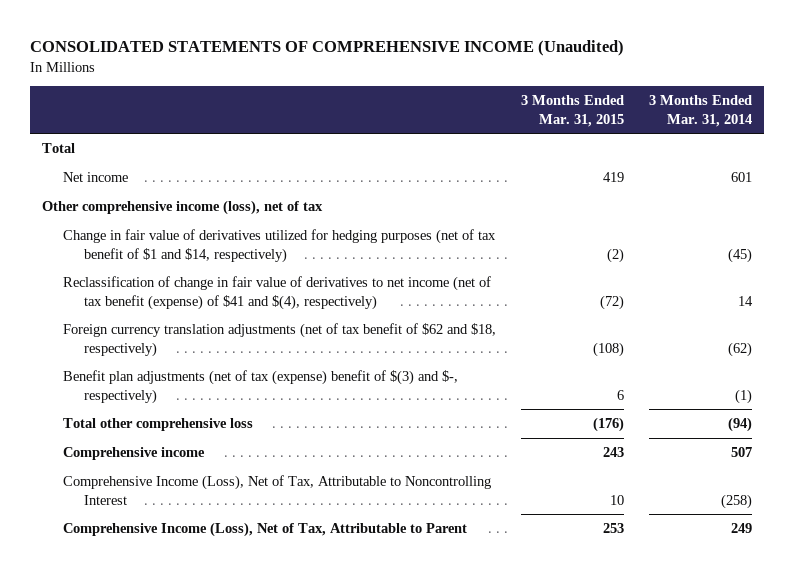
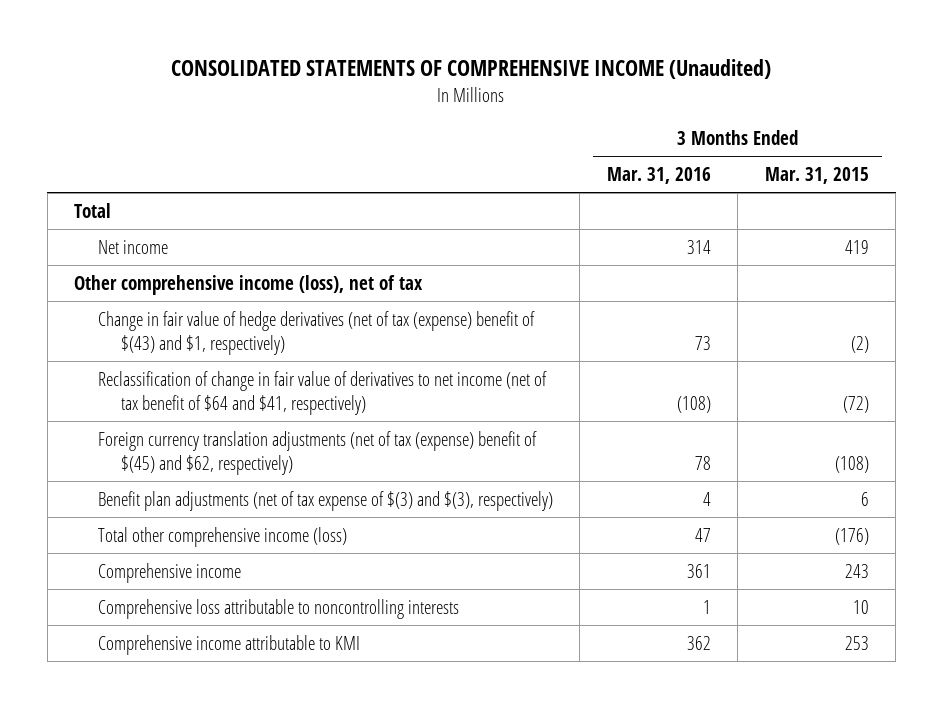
- | 3 Months Ended Mar. 31, 2015 | 3 Months Ended Mar. 31, 2014
+ | 3 Months Ended Mar. 31, 2016 | 3 Months Ended Mar. 31, 2015
- Change in fair value of derivatives utilized for hedging purposes (net of tax benefit of $1 and $14, respectively) | (2) | (45)
- Reclassification of change in fair value of derivatives to net income (net of tax benefit (expense) of $41 and $(4), respectively) | (72) | 14
- Foreign currency translation adjustments (net of tax benefit of $62 and $18, respectively) | (108) | (62)
- Benefit plan adjustments (net of tax (expense) benefit of $(3) and $-, respectively) | 6 | (1)
- Total other comprehensive loss | (176) | (94)
+ Change in fair value of hedge derivatives (net of tax (expense) benefit of $(43) and $1, respectively) | 73 | (2)
+ Reclassification of change in fair value of derivatives to net income (net of tax benefit of $64 and $41, respectively) | (108) | (72)
+ Foreign currency translation adjustments (net of tax (expense) benefit of $(45) and $62, respectively) | 78 | (108)
+ Benefit plan adjustments (net of tax expense of $(3) and $(3), respectively) | 4 | 6
+ Total other comprehensive income (loss) | 47 | (176)
- Comprehensive Income (Loss), Net of Tax, Attributable to Noncontrolling Interest | 10 | (258)
- Comprehensive Income (Loss), Net of Tax, Attributable to Parent | 253 | 249
+ Comprehensive loss attributable to noncontrolling interests | 1 | 10
+ Comprehensive income attributable to KMI | 362 | 253

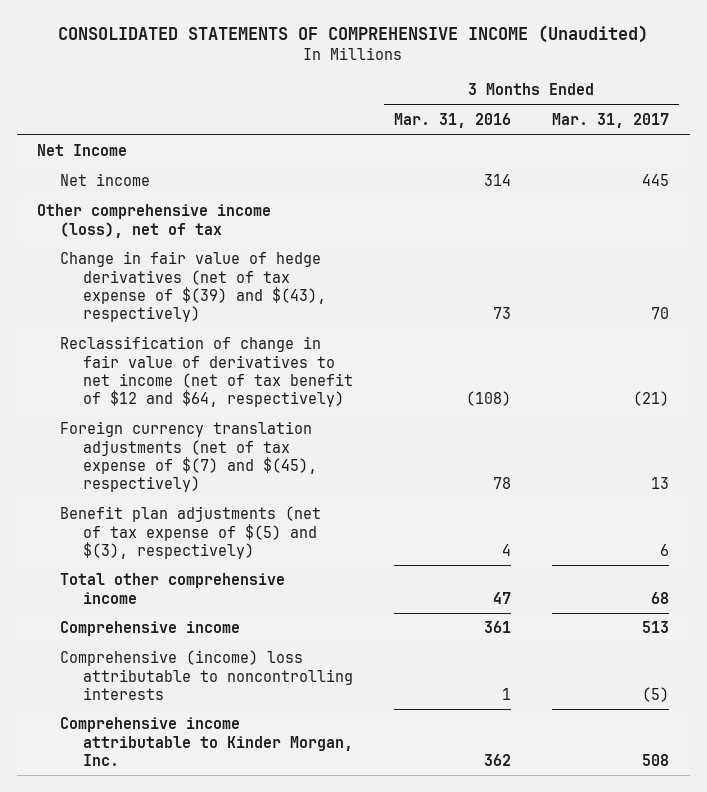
- | 3 Months Ended Mar. 31, 2016 | 3 Months Ended Mar. 31, 2015
+ | 3 Months Ended Mar. 31, 2016 | 3 Months Ended Mar. 31, 2017
- Total
+ Net Income
- Change in fair value of hedge derivatives (net of tax (expense) benefit of $(43) and $1, respectively) | 73 | (2)
- Reclassification of change in fair value of derivatives to net income (net of tax benefit of $64 and $41, respectively) | (108) | (72)
- Foreign currency translation adjustments (net of tax (expense) benefit of $(45) and $62, respectively) | 78 | (108)
- Benefit plan adjustments (net of tax expense of $(3) and $(3), respectively) | 4 | 6
- Total other comprehensive income (loss) | 47 | (176)
+ Change in fair value of hedge derivatives (net of tax expense of $(39) and $(43), respectively) | 73 | 70
+ Reclassification of change in fair value of derivatives to net income (net of tax benefit of $12 and $64, respectively) | (108) | (21)
+ Foreign currency translation adjustments (net of tax expense of $(7) and $(45), respectively) | 78 | 13
+ Benefit plan adjustments (net of tax expense of $(5) and $(3), respectively) | 4 | 6
+ Total other comprehensive income | 47 | 68
- Comprehensive loss attributable to noncontrolling interests | 1 | 10
- Comprehensive income attributable to KMI | 362 | 253
+ Comprehensive (income) loss attributable to noncontrolling interests | 1 | (5)
+ Comprehensive income attributable to Kinder Morgan, Inc. | 362 | 508

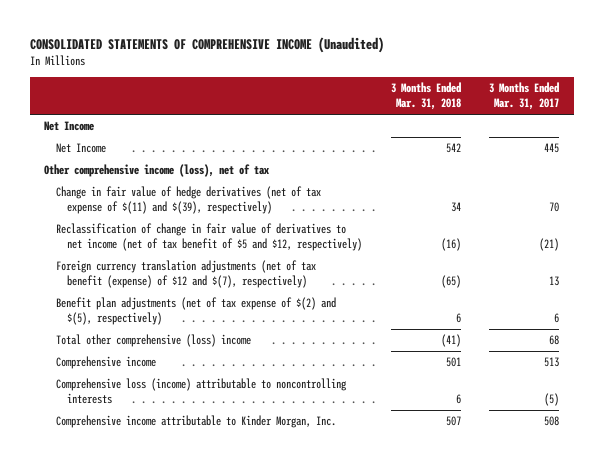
- | 3 Months Ended Mar. 31, 2016 | 3 Months Ended Mar. 31, 2017
+ | 3 Months Ended Mar. 31, 2018 | 3 Months Ended Mar. 31, 2017
- Net income | 314 | 445
+ Net Income | 542 | 445
- Change in fair value of hedge derivatives (net of tax expense of $(39) and $(43), respectively) | 73 | 70
- Reclassification of change in fair value of derivatives to net income (net of tax benefit of $12 and $64, respectively) | (108) | (21)
- Foreign currency translation adjustments (net of tax expense of $(7) and $(45), respectively) | 78 | 13
- Benefit plan adjustments (net of tax expense of $(5) and $(3), respectively) | 4 | 6
- Total other comprehensive income | 47 | 68
+ Change in fair value of hedge derivatives (net of tax expense of $(11) and $(39), respectively) | 34 | 70
+ Reclassification of change in fair value of derivatives to net income (net of tax benefit of $5 and $12, respectively) | (16) | (21)
+ Foreign currency translation adjustments (net of tax benefit (expense) of $12 and $(7), respectively) | (65) | 13
+ Benefit plan adjustments (net of tax expense of $(2) and $(5), respectively) | 6 | 6
+ Total other comprehensive (loss) income | (41) | 68
- Comprehensive (income) loss attributable to noncontrolling interests | 1 | (5)
+ Comprehensive loss (income) attributable to noncontrolling interests | 6 | (5)

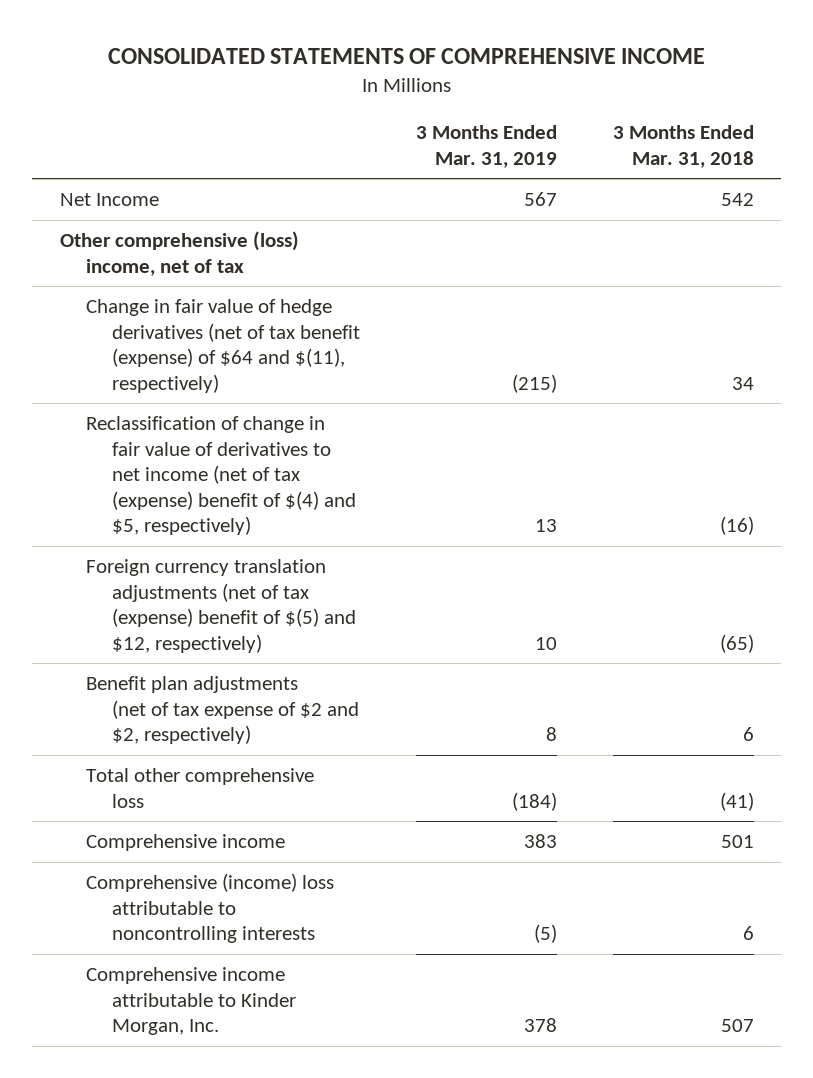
- CONSOLIDATED STATEMENTS OF COMPREHENSIVE INCOME (Unaudited)
+ CONSOLIDATED STATEMENTS OF COMPREHENSIVE INCOME
- | 3 Months Ended Mar. 31, 2018 | 3 Months Ended Mar. 31, 2017
+ | 3 Months Ended Mar. 31, 2019 | 3 Months Ended Mar. 31, 2018
- Net Income
- Other comprehensive income (loss), net of tax
- Change in fair value of hedge derivatives (net of tax expense of $(11) and $(39), respectively) | 34 | 70
- Reclassification of change in fair value of derivatives to net income (net of tax benefit of $5 and $12, respectively) | (16) | (21)
- Foreign currency translation adjustments (net of tax benefit (expense) of $12 and $(7), respectively) | (65) | 13
- Benefit plan adjustments (net of tax expense of $(2) and $(5), respectively) | 6 | 6
- Total other comprehensive (loss) income | (41) | 68
+ Other comprehensive (loss) income, net of tax
+ Change in fair value of hedge derivatives (net of tax benefit (expense) of $64 and $(11), respectively) | (215) | 34
+ Reclassification of change in fair value of derivatives to net income (net of tax (expense) benefit of $(4) and $5, respectively) | 13 | (16)
+ Foreign currency translation adjustments (net of tax (expense) benefit of $(5) and $12, respectively) | 10 | (65)
+ Benefit plan adjustments (net of tax expense of $2 and $2, respectively) | 8 | 6
+ Total other comprehensive loss | (184) | (41)
- Comprehensive loss (income) attributable to noncontrolling interests | 6 | (5)
+ Comprehensive (income) loss attributable to noncontrolling interests | (5) | 6

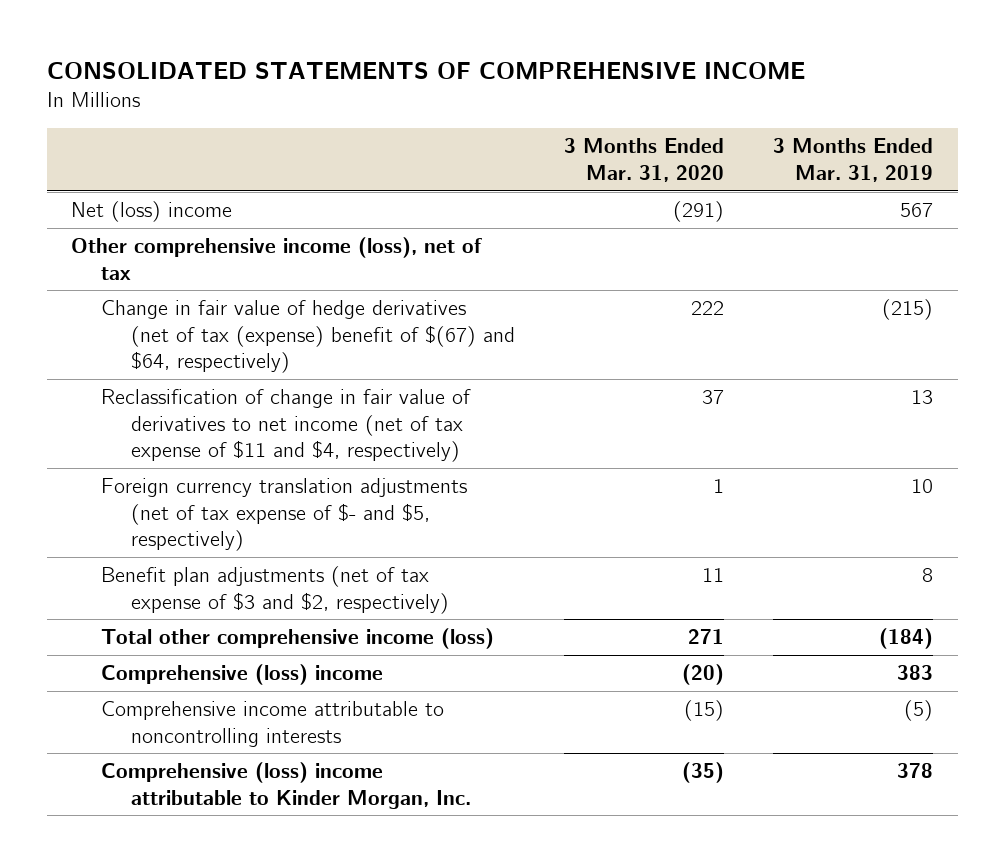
- | 3 Months Ended Mar. 31, 2019 | 3 Months Ended Mar. 31, 2018
+ | 3 Months Ended Mar. 31, 2020 | 3 Months Ended Mar. 31, 2019
- Net Income | 567 | 542
- Other comprehensive (loss) income, net of tax
- Change in fair value of hedge derivatives (net of tax benefit (expense) of $64 and $(11), respectively) | (215) | 34
- Reclassification of change in fair value of derivatives to net income (net of tax (expense) benefit of $(4) and $5, respectively) | 13 | (16)
- Foreign currency translation adjustments (net of tax (expense) benefit of $(5) and $12, respectively) | 10 | (65)
- Benefit plan adjustments (net of tax expense of $2 and $2, respectively) | 8 | 6
- Total other comprehensive loss | (184) | (41)
- Comprehensive income | 383 | 501
- Comprehensive (income) loss attributable to noncontrolling interests | (5) | 6
- Comprehensive income attributable to Kinder Morgan, Inc. | 378 | 507
+ Net (loss) income | (291) | 567
+ Other comprehensive income (loss), net of tax
+ Change in fair value of hedge derivatives (net of tax (expense) benefit of $(67) and $64, respectively) | 222 | (215)
+ Reclassification of change in fair value of derivatives to net income (net of tax expense of $11 and $4, respectively) | 37 | 13
+ Foreign currency translation adjustments (net of tax expense of $- and $5, respectively) | 1 | 10
+ Benefit plan adjustments (net of tax expense of $3 and $2, respectively) | 11 | 8
+ Total other comprehensive income (loss) | 271 | (184)
+ Comprehensive (loss) income | (20) | 383
+ Comprehensive income attributable to noncontrolling interests | (15) | (5)
+ Comprehensive (loss) income attributable to Kinder Morgan, Inc. | (35) | 378

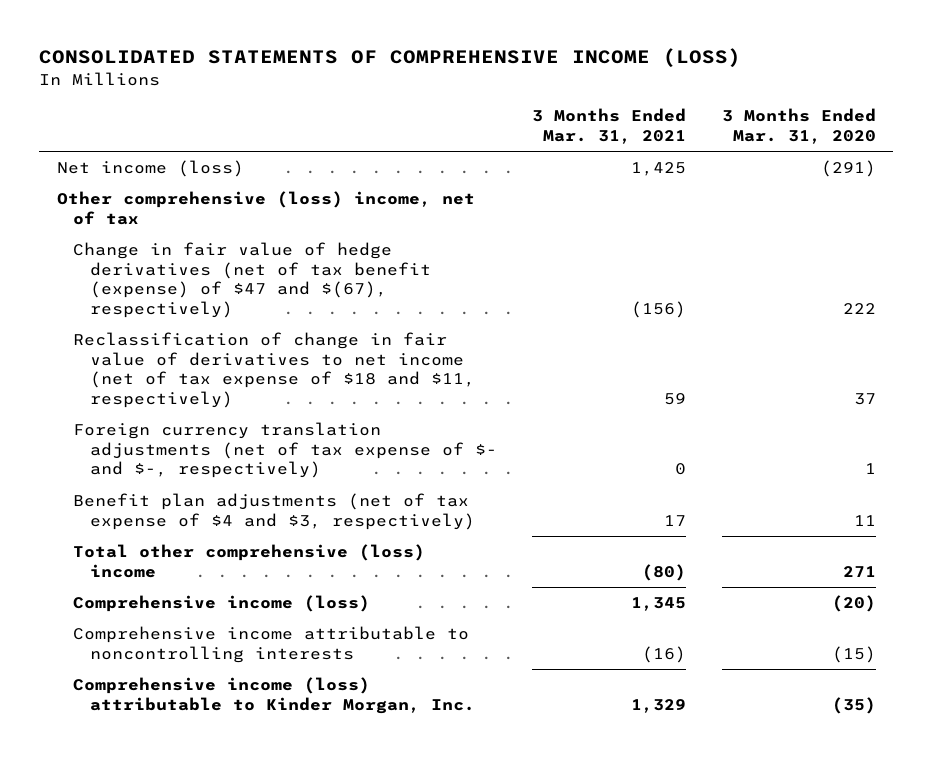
- CONSOLIDATED STATEMENTS OF COMPREHENSIVE INCOME
+ CONSOLIDATED STATEMENTS OF COMPREHENSIVE INCOME (LOSS)
- | 3 Months Ended Mar. 31, 2020 | 3 Months Ended Mar. 31, 2019
+ | 3 Months Ended Mar. 31, 2021 | 3 Months Ended Mar. 31, 2020
- Net (loss) income | (291) | 567
- Other comprehensive income (loss), net of tax
- Change in fair value of hedge derivatives (net of tax (expense) benefit of $(67) and $64, respectively) | 222 | (215)
- Reclassification of change in fair value of derivatives to net income (net of tax expense of $11 and $4, respectively) | 37 | 13
- Foreign currency translation adjustments (net of tax expense of $- and $5, respectively) | 1 | 10
- Benefit plan adjustments (net of tax expense of $3 and $2, respectively) | 11 | 8
- Total other comprehensive income (loss) | 271 | (184)
- Comprehensive (loss) income | (20) | 383
+ Net income (loss) | 1,425 | (291)
+ Other comprehensive (loss) income, net of tax
+ Change in fair value of hedge derivatives (net of tax benefit (expense) of $47 and $(67), respectively) | (156) | 222
+ Reclassification of change in fair value of derivatives to net income (net of tax expense of $18 and $11, respectively) | 59 | 37
+ Foreign currency translation adjustments (net of tax expense of $- and $-, respectively) | 0 | 1
+ Benefit plan adjustments (net of tax expense of $4 and $3, respectively) | 17 | 11
+ Total other comprehensive (loss) income | (80) | 271
+ Comprehensive income (loss) | 1,345 | (20)
- Comprehensive (loss) income attributable to Kinder Morgan, Inc. | (35) | 378
+ Comprehensive income (loss) attributable to Kinder Morgan, Inc. | 1,329 | (35)

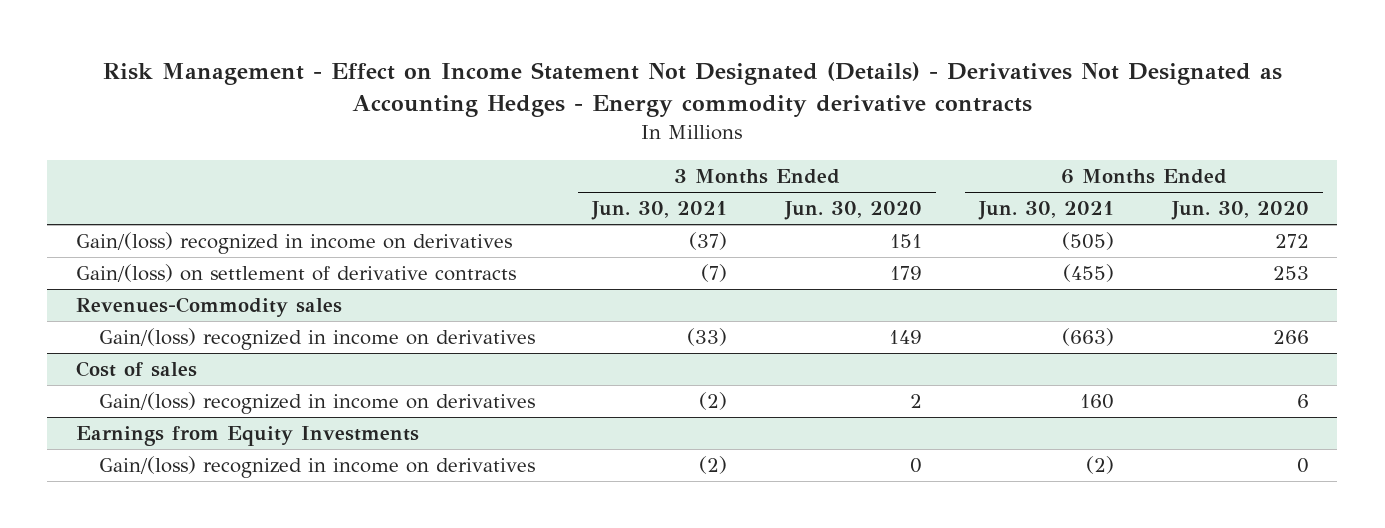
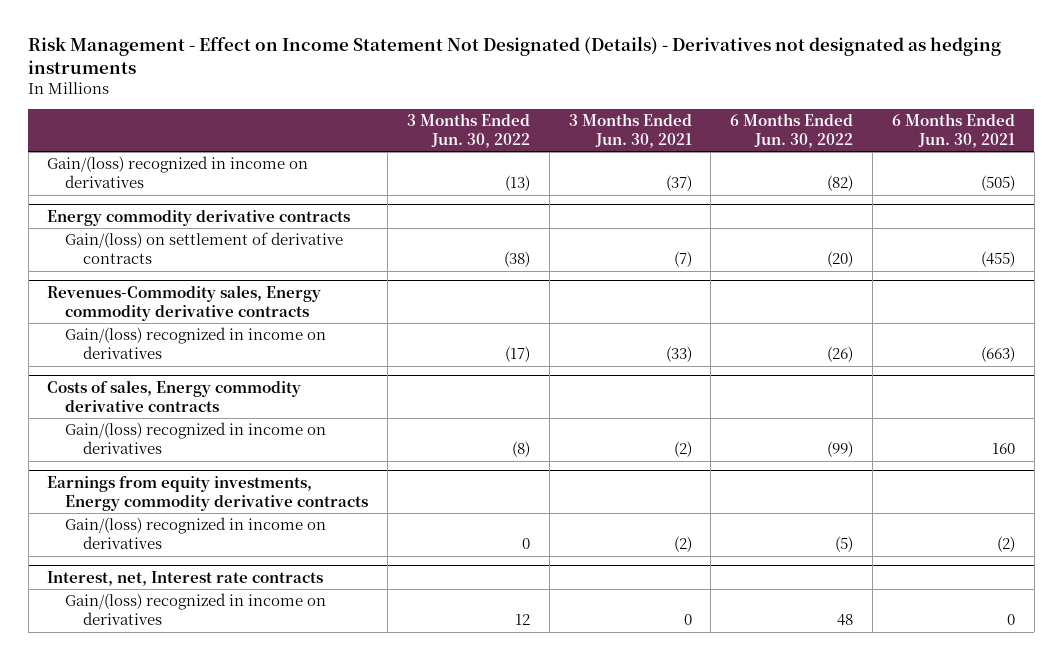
- Risk Management - Effect on Income Statement Not Designated (Details) - Derivatives Not Designated as Accounting Hedges - Energy commodity derivative contracts
+ Risk Management - Effect on Income Statement Not Designated (Details) - Derivatives not designated as hedging instruments
- | 3 Months Ended Jun. 30, 2021 | 3 Months Ended Jun. 30, 2020 | 6 Months Ended Jun. 30, 2021 | 6 Months Ended Jun. 30, 2020
+ | 3 Months Ended Jun. 30, 2022 | 3 Months Ended Jun. 30, 2021 | 6 Months Ended Jun. 30, 2022 | 6 Months Ended Jun. 30, 2021
+ Energy commodity derivative contracts
- Revenues-Commodity sales
+ Revenues-Commodity sales, Energy commodity derivative contracts
- Cost of sales
+ Costs of sales, Energy commodity derivative contracts
- Earnings from Equity Investments
+ Earnings from equity investments, Energy commodity derivative contracts
+ Interest, net, Interest rate contracts
+ Gain/(loss) recognized in income on derivatives | 12 | 0 | 48 | 0

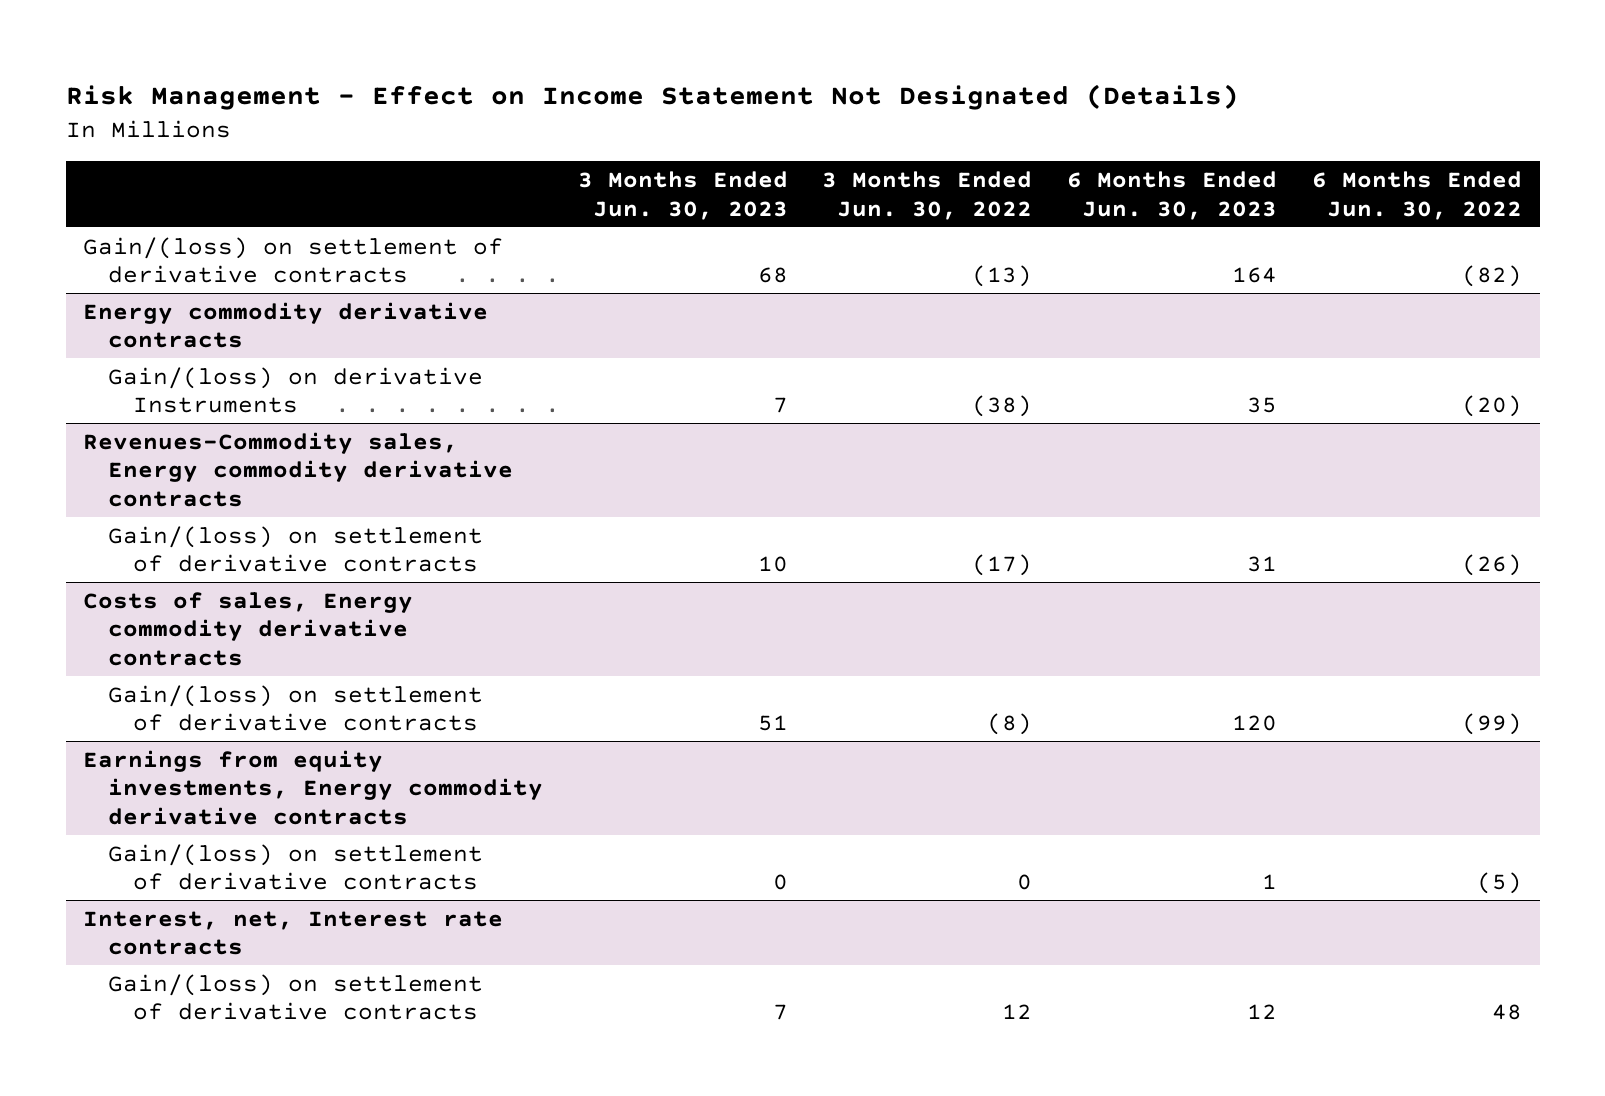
- Risk Management - Effect on Income Statement Not Designated (Details) - Derivatives not designated as hedging instruments
+ Risk Management - Effect on Income Statement Not Designated (Details)
- | 3 Months Ended Jun. 30, 2022 | 3 Months Ended Jun. 30, 2021 | 6 Months Ended Jun. 30, 2022 | 6 Months Ended Jun. 30, 2021
+ | 3 Months Ended Jun. 30, 2023 | 3 Months Ended Jun. 30, 2022 | 6 Months Ended Jun. 30, 2023 | 6 Months Ended Jun. 30, 2022
- Gain/(loss) recognized in income on derivatives | (13) | (37) | (82) | (505)
+ Gain/(loss) on settlement of derivative contracts | 68 | (13) | 164 | (82)
@ Energy commodity derivative contracts
- Gain/(loss) on settlement of derivative contracts | (38) | (7) | (20) | (455)
+ Gain/(loss) on derivative Instruments | 7 | (38) | 35 | (20)
@ Revenues-Commodity sales, Energy commodity derivative contracts
- Gain/(loss) recognized in income on derivatives | (17) | (33) | (26) | (663)
+ Gain/(loss) on settlement of derivative contracts | 10 | (17) | 31 | (26)
@ Costs of sales, Energy commodity derivative contracts
- Gain/(loss) recognized in income on derivatives | (8) | (2) | (99) | 160
+ Gain/(loss) on settlement of derivative contracts | 51 | (8) | 120 | (99)
@ Earnings from equity investments, Energy commodity derivative contracts
- Gain/(loss) recognized in income on derivatives | 0 | (2) | (5) | (2)
+ Gain/(loss) on settlement of derivative contracts | 0 | 0 | 1 | (5)
@ Interest, net, Interest rate contracts
- Gain/(loss) recognized in income on derivatives | 12 | 0 | 48 | 0
+ Gain/(loss) on settlement of derivative contracts | 7 | 12 | 12 | 48

